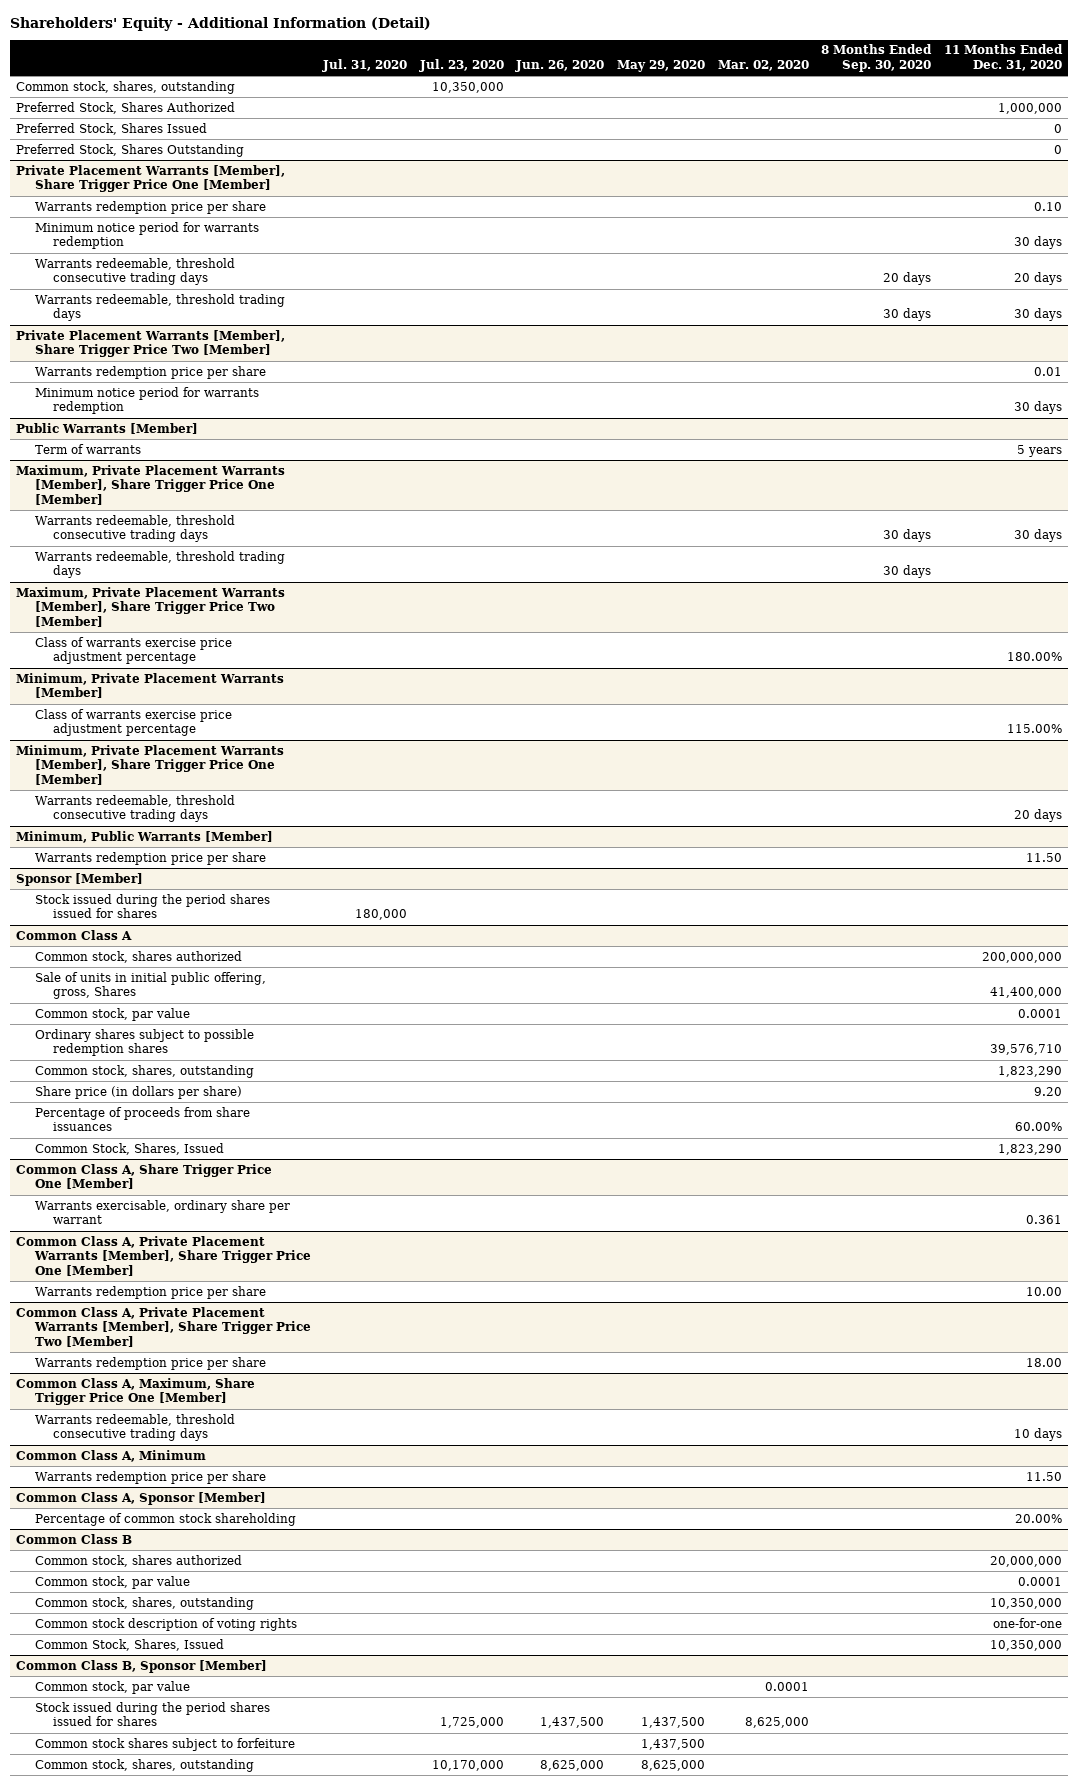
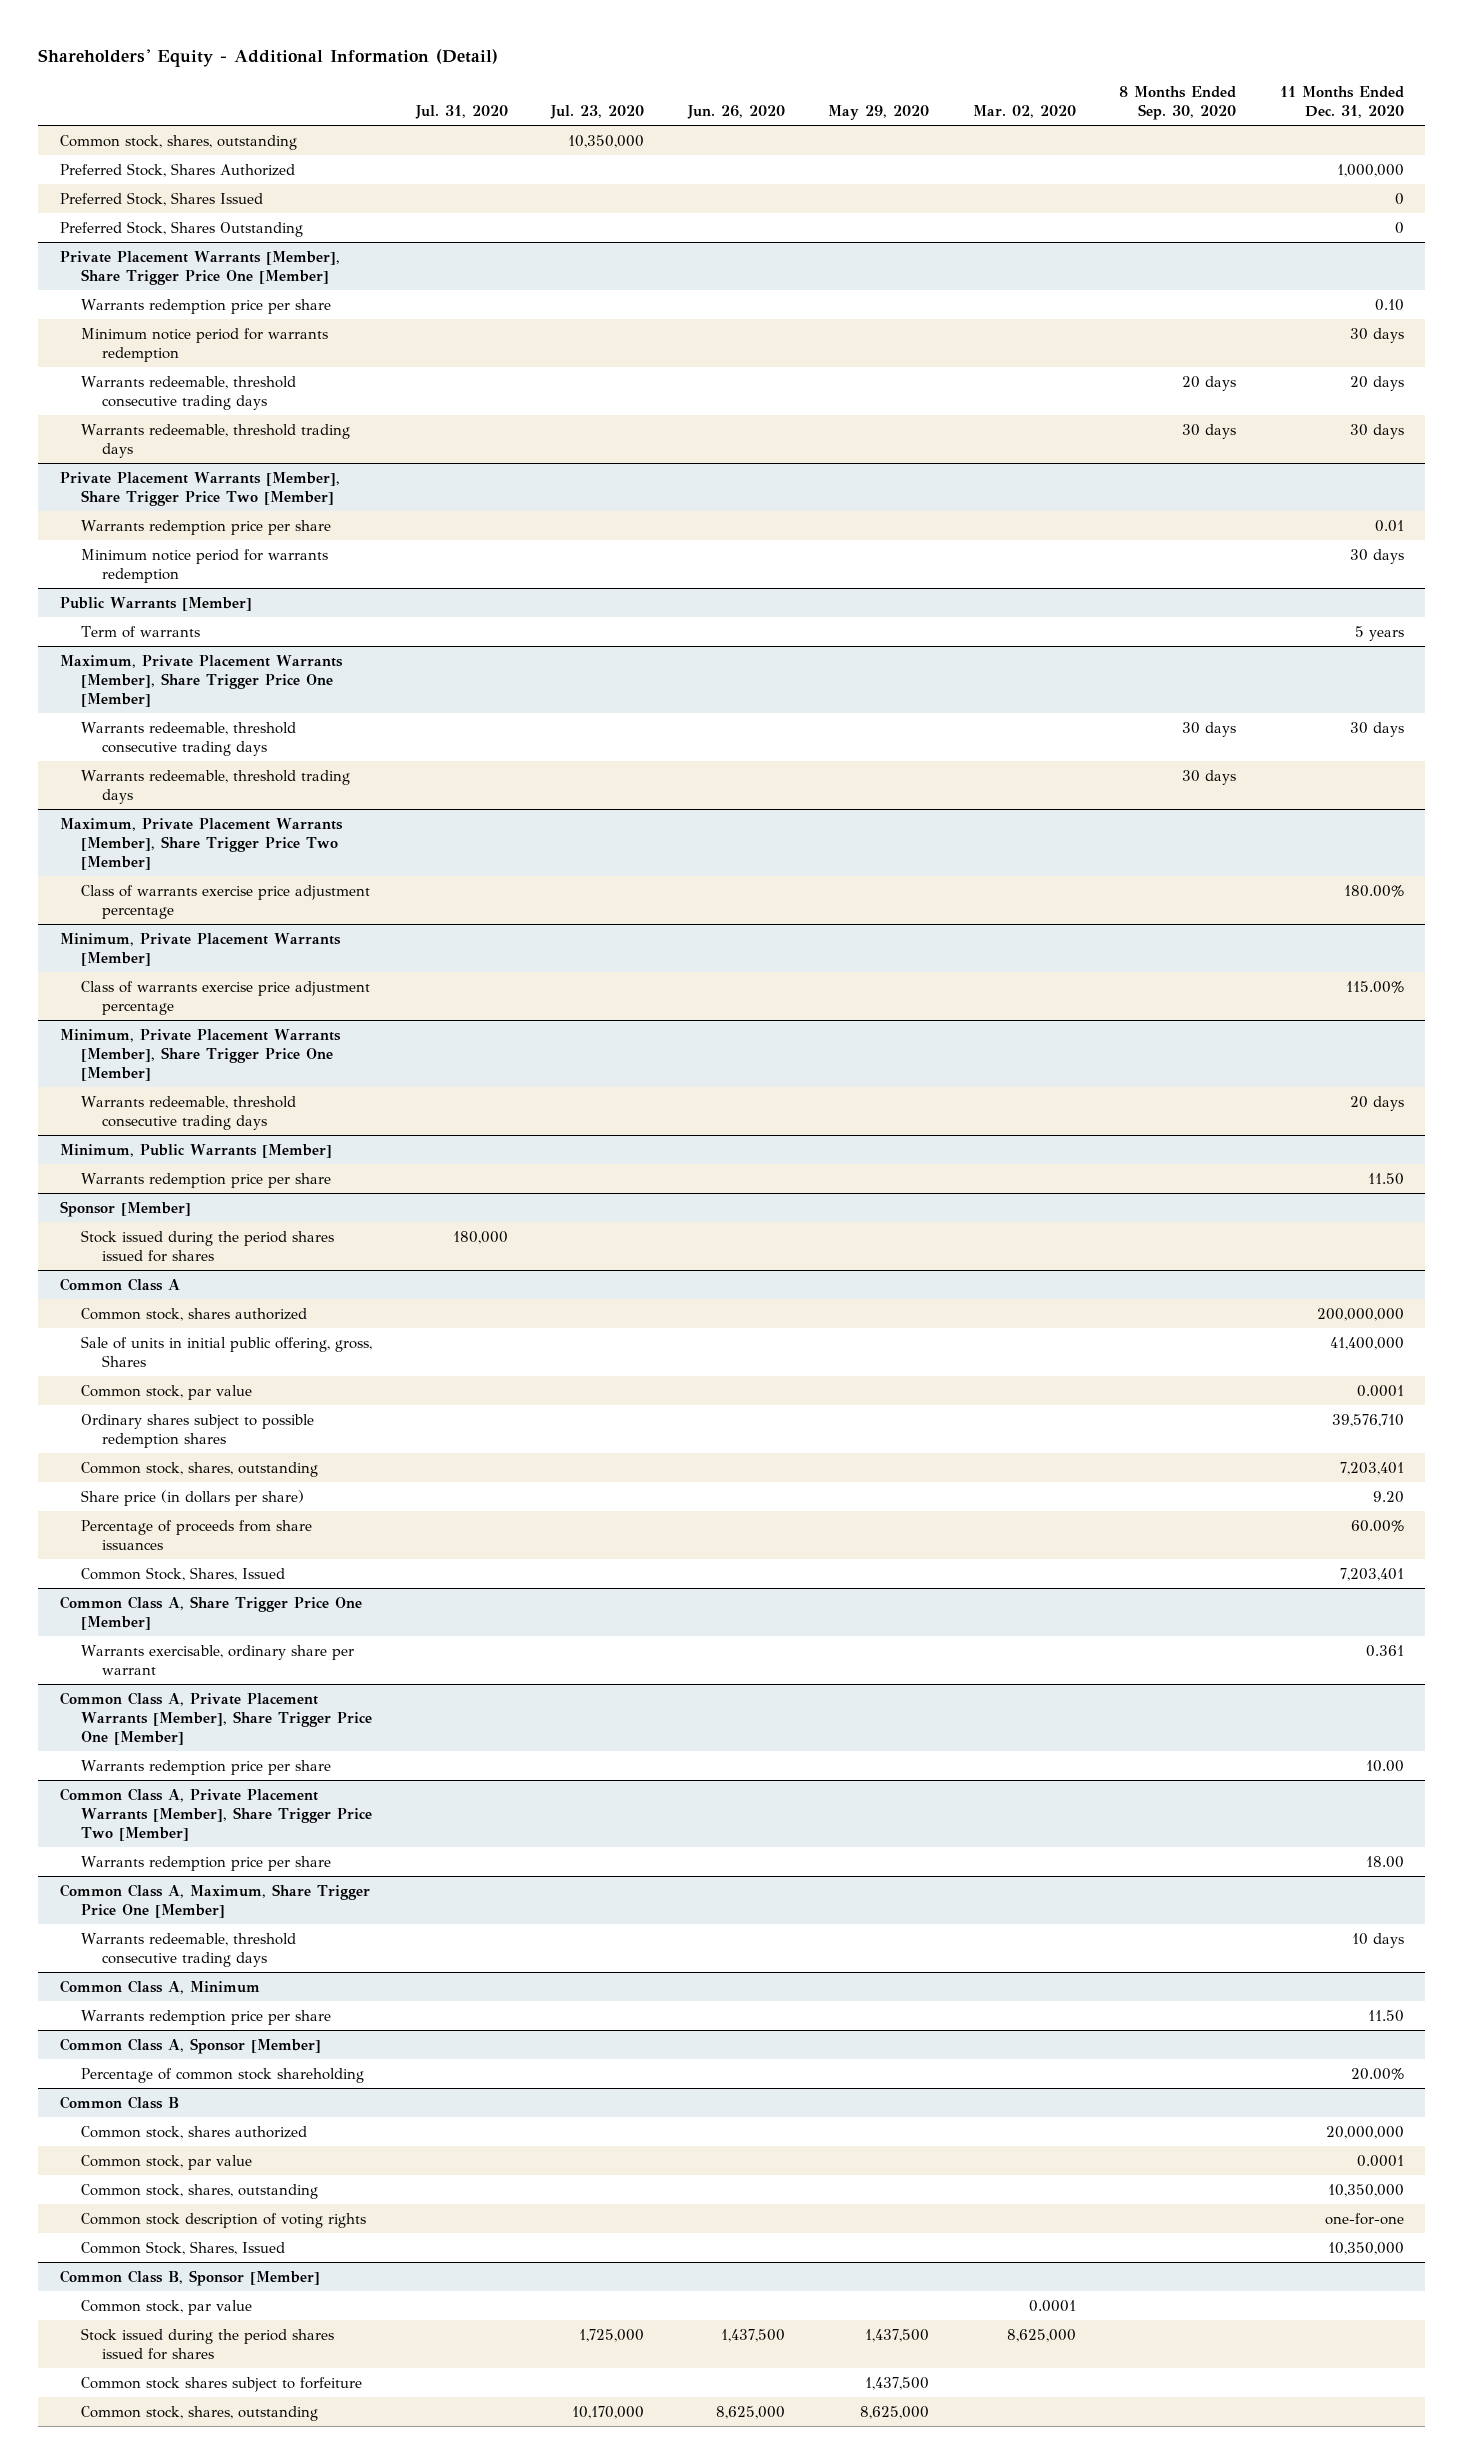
@ Common Class A
- Common stock, shares, outstanding | | | | | | | 1,823,290
+ Common stock, shares, outstanding | | | | | | | 7,203,401
- Common Stock, Shares, Issued | | | | | | | 1,823,290
+ Common Stock, Shares, Issued | | | | | | | 7,203,401

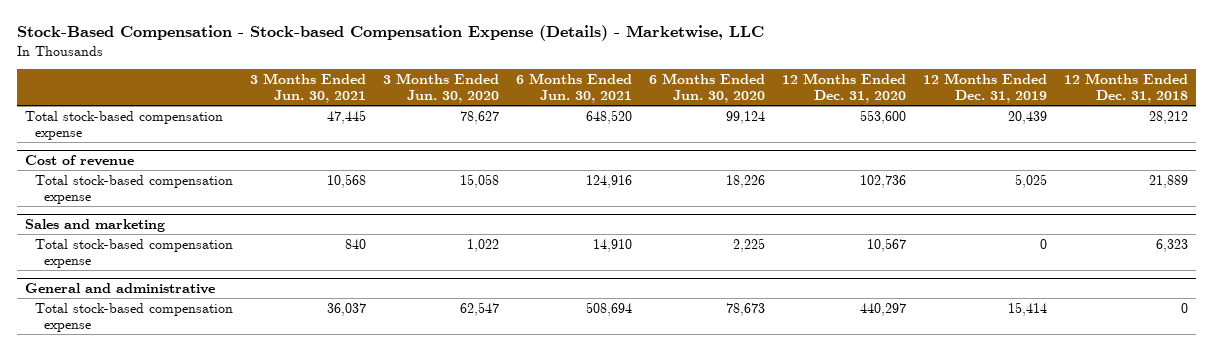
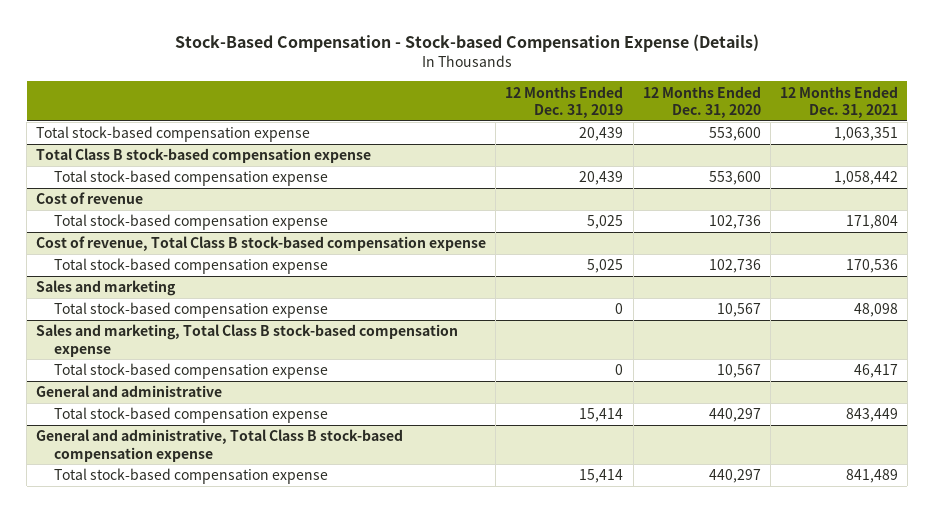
- Stock-Based Compensation - Stock-based Compensation Expense (Details) - Marketwise, LLC
+ Stock-Based Compensation - Stock-based Compensation Expense (Details)
- | 3 Months Ended Jun. 30, 2021 | 3 Months Ended Jun. 30, 2020 | 6 Months Ended Jun. 30, 2021 | 6 Months Ended Jun. 30, 2020 | 12 Months Ended Dec. 31, 2020 | 12 Months Ended Dec. 31, 2019 | 12 Months Ended Dec. 31, 2018
+ | 12 Months Ended Dec. 31, 2019 | 12 Months Ended Dec. 31, 2020 | 12 Months Ended Dec. 31, 2021
+ Total Class B stock-based compensation expense
+ Total stock-based compensation expense | 20,439 | 553,600 | 1,058,442
+ Cost of revenue, Total Class B stock-based compensation expense
+ Total stock-based compensation expense | 5,025 | 102,736 | 170,536
+ Sales and marketing, Total Class B stock-based compensation expense
+ Total stock-based compensation expense | 0 | 10,567 | 46,417
+ General and administrative, Total Class B stock-based compensation expense
+ Total stock-based compensation expense | 15,414 | 440,297 | 841,489

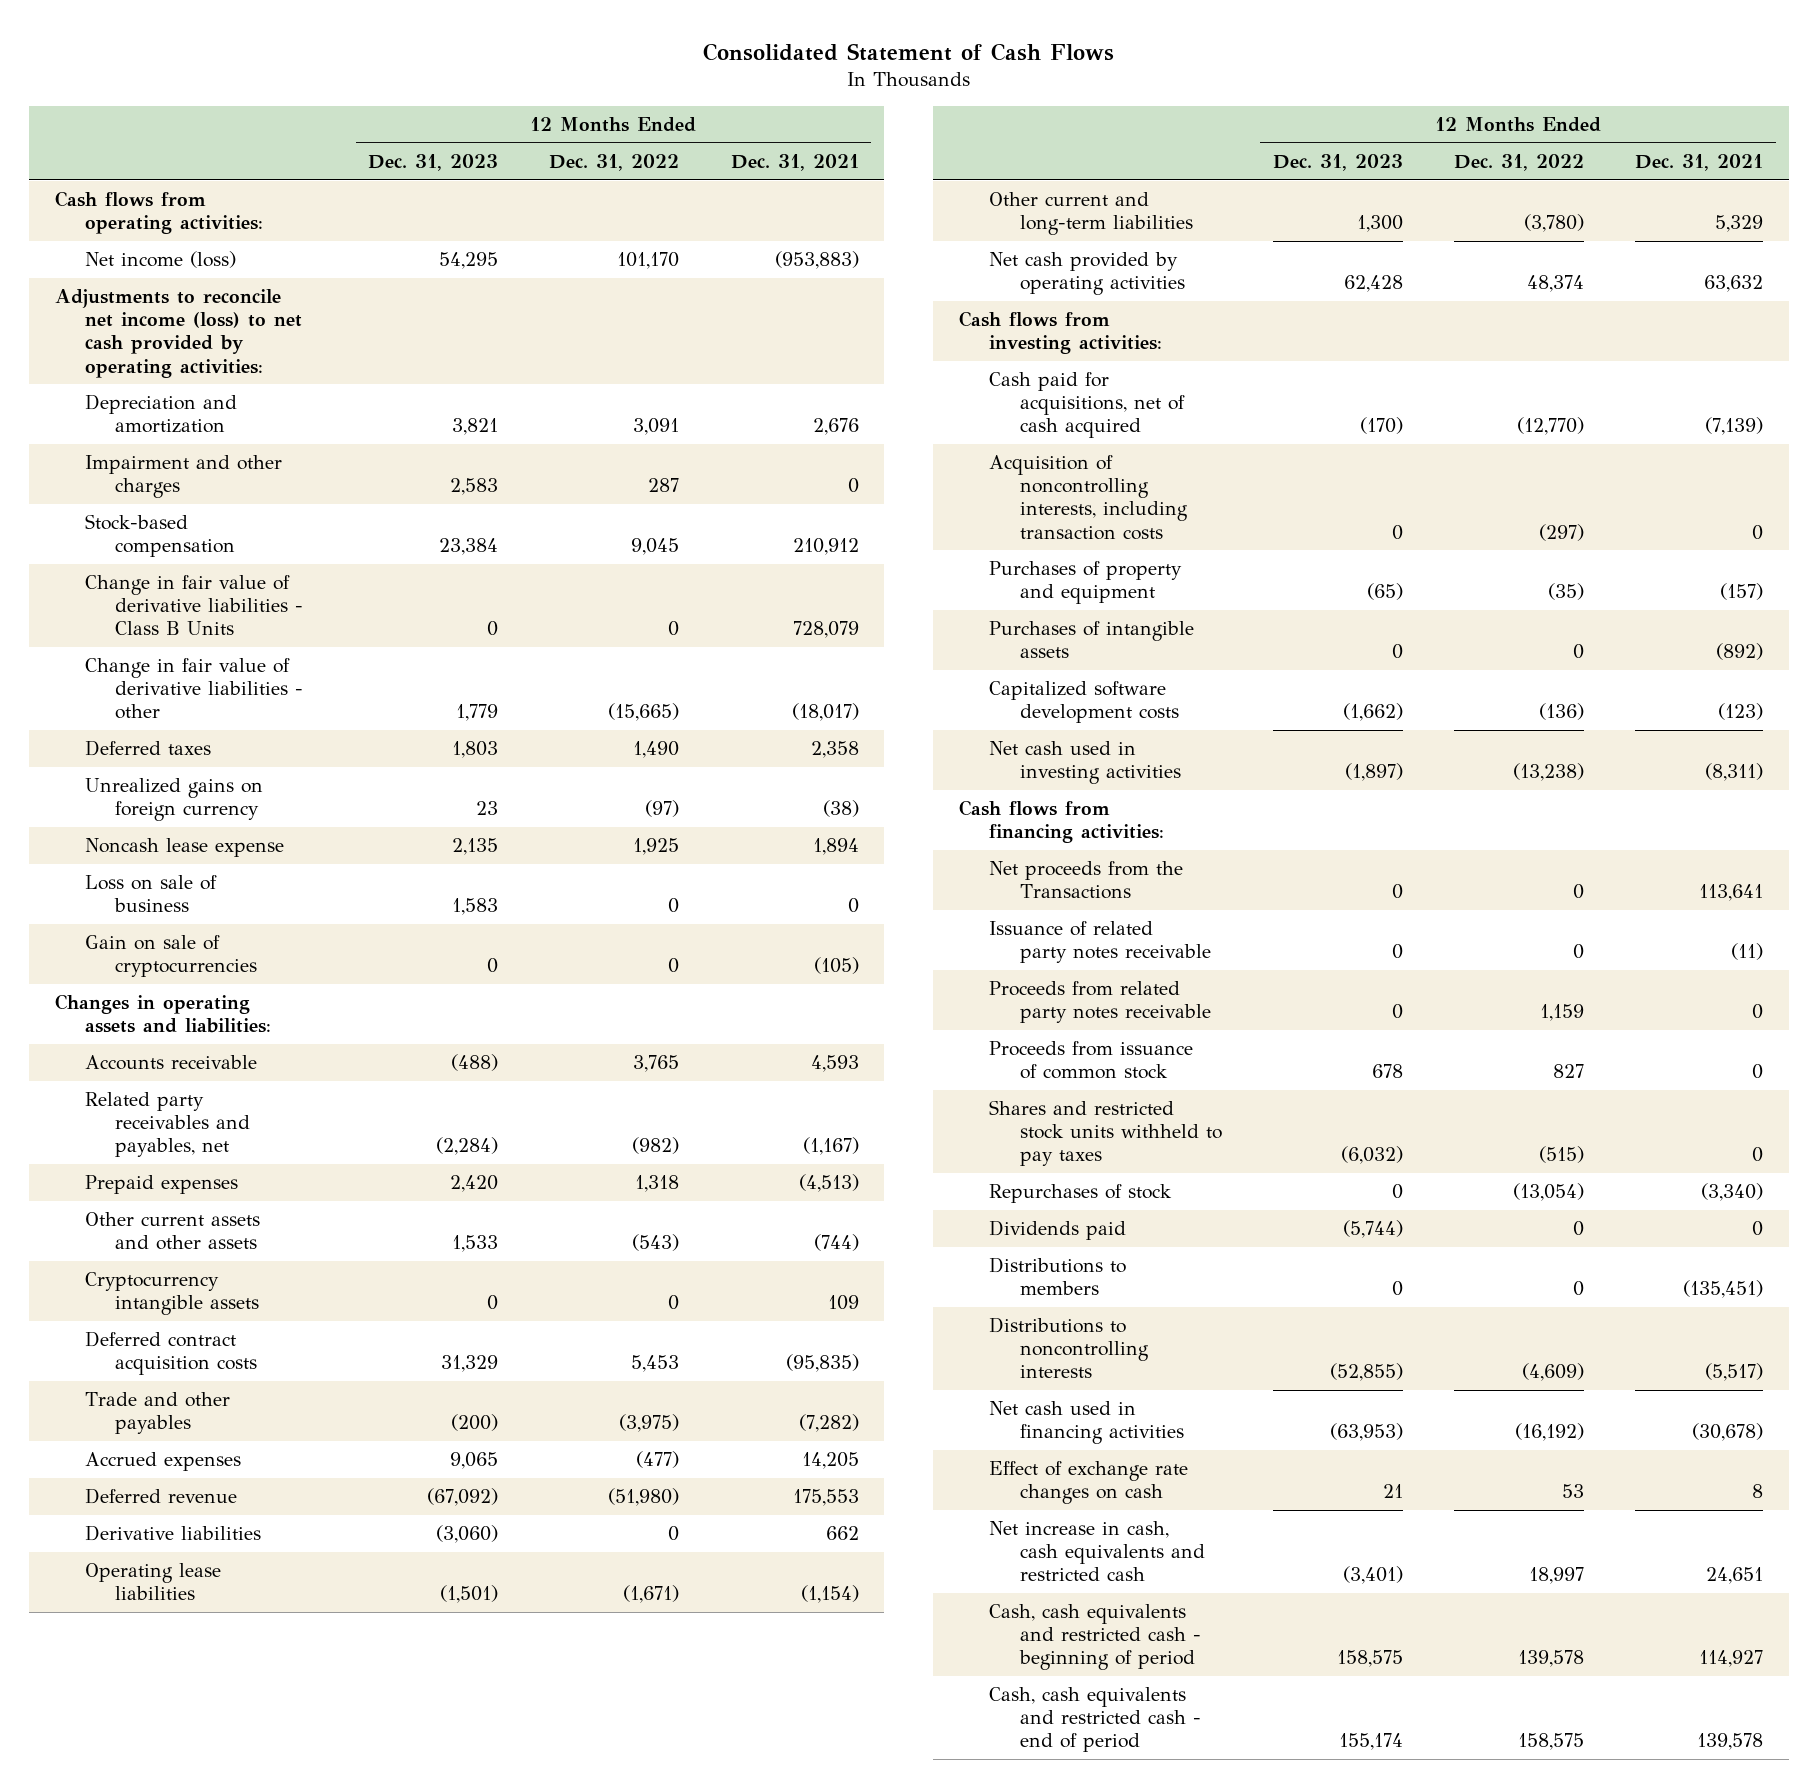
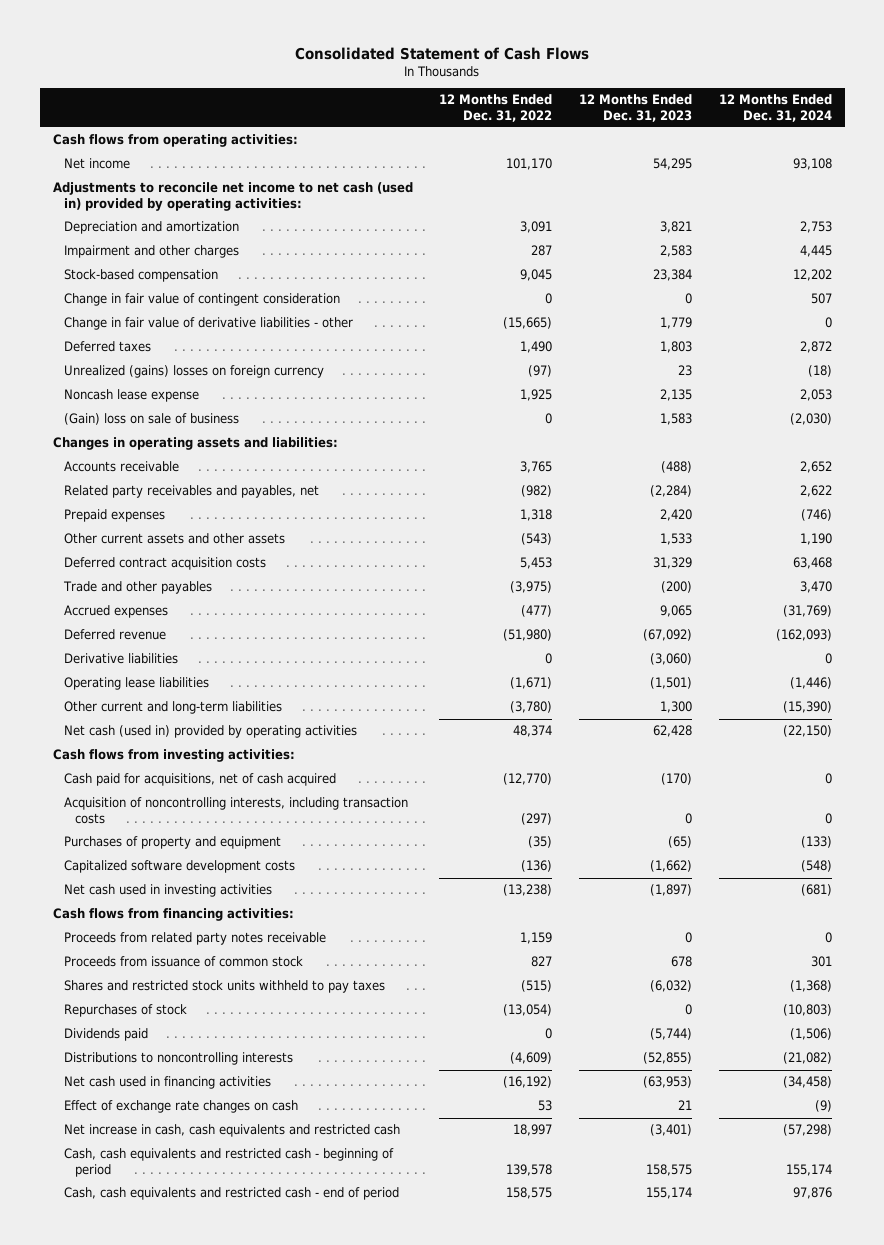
- | 12 Months Ended Dec. 31, 2023 | 12 Months Ended Dec. 31, 2022 | 12 Months Ended Dec. 31, 2021
+ | 12 Months Ended Dec. 31, 2022 | 12 Months Ended Dec. 31, 2023 | 12 Months Ended Dec. 31, 2024
- Net income (loss) | 54,295 | 101,170 | (953,883)
- Adjustments to reconcile net income (loss) to net cash provided by operating activities:
+ Net income | 101,170 | 54,295 | 93,108
+ Adjustments to reconcile net income to net cash (used in) provided by operating activities:
- Change in fair value of derivative liabilities - Class B Units | 0 | 0 | 728,079
+ Change in fair value of contingent consideration | 0 | 0 | 507
- Unrealized gains on foreign currency | 23 | (97) | (38)
+ Unrealized (gains) losses on foreign currency | (97) | 23 | (18)
- Loss on sale of business | 1,583 | 0 | 0
- Gain on sale of cryptocurrencies | 0 | 0 | (105)
+ (Gain) loss on sale of business | 0 | 1,583 | (2,030)
- Cryptocurrency intangible assets | 0 | 0 | 109
- Net cash provided by operating activities | 62,428 | 48,374 | 63,632
+ Net cash (used in) provided by operating activities | 48,374 | 62,428 | (22,150)
- Purchases of intangible assets | 0 | 0 | (892)
- Net proceeds from the Transactions | 0 | 0 | 113,641
- Issuance of related party notes receivable | 0 | 0 | (11)
- Distributions to members | 0 | 0 | (135,451)

